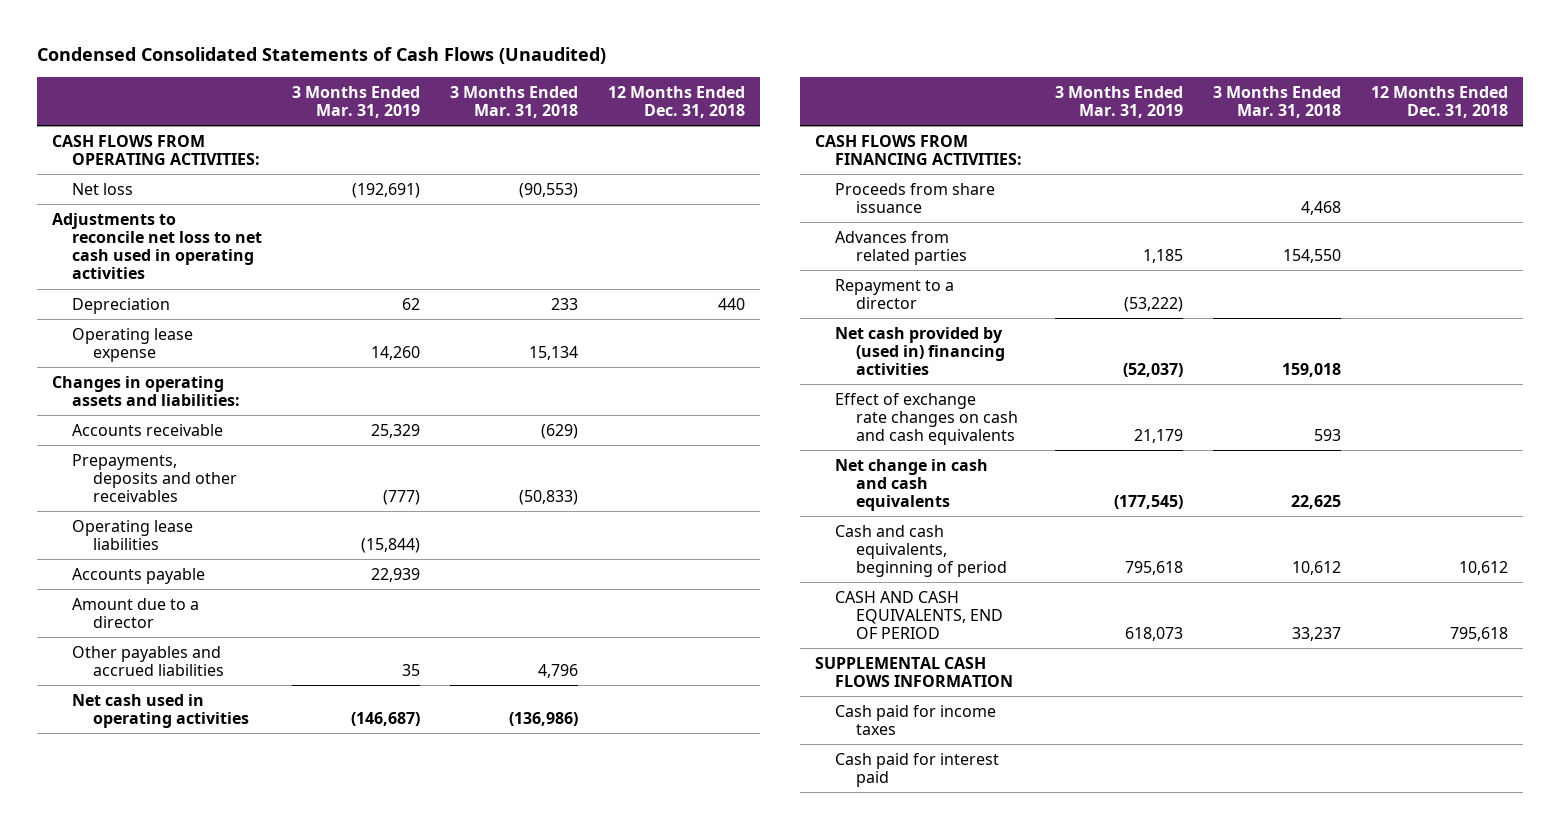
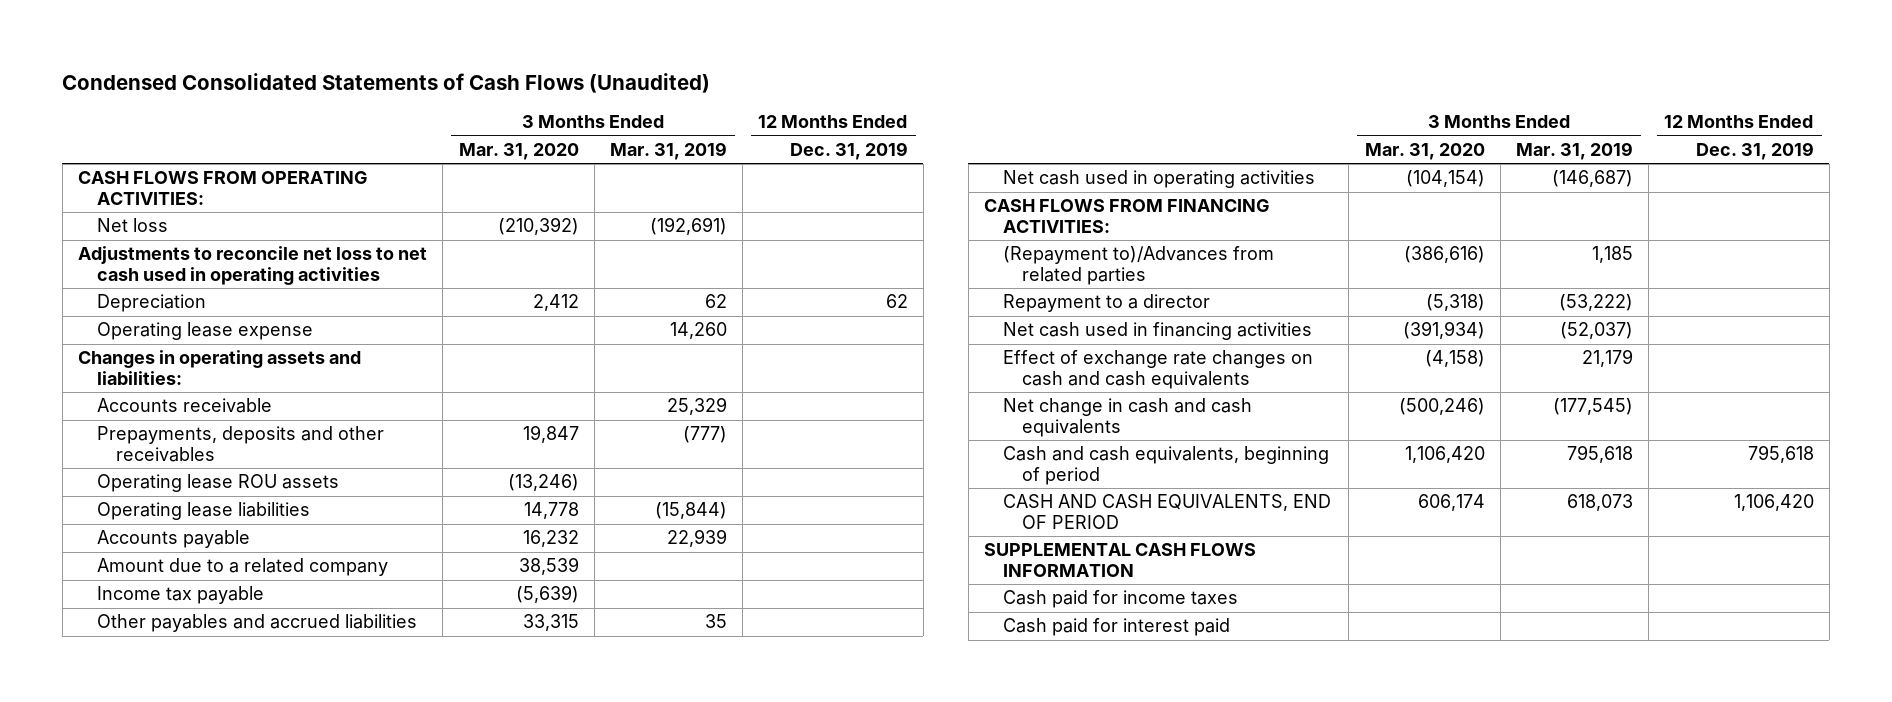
- | 3 Months Ended Mar. 31, 2019 | 3 Months Ended Mar. 31, 2018 | 12 Months Ended Dec. 31, 2018
+ | 3 Months Ended Mar. 31, 2020 | 3 Months Ended Mar. 31, 2019 | 12 Months Ended Dec. 31, 2019
+ Operating lease ROU assets | (13,246) | |
- Amount due to a director
+ Amount due to a related company | 38,539 | |
+ Income tax payable | (5,639) | |
- Proceeds from share issuance | | 4,468 |
- Advances from related parties | 1,185 | 154,550 |
+ (Repayment to)/Advances from related parties | (386,616) | 1,185 |
- Net cash provided by (used in) financing activities | (52,037) | 159,018 |
+ Net cash used in financing activities | (391,934) | (52,037) |

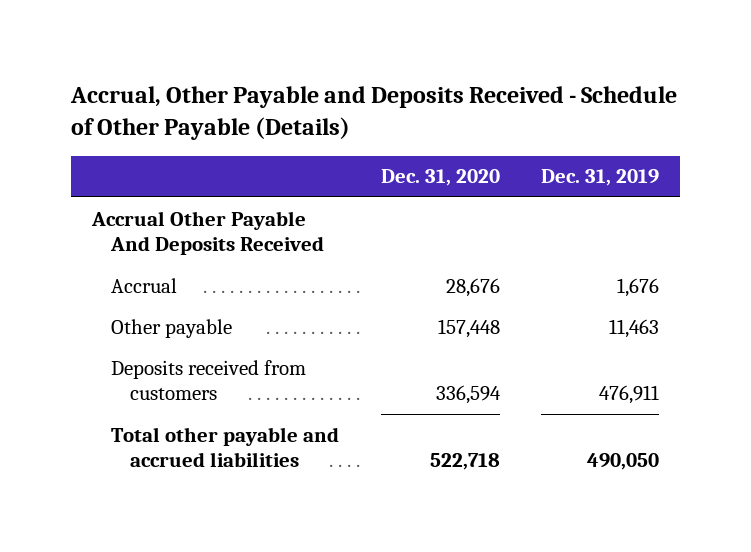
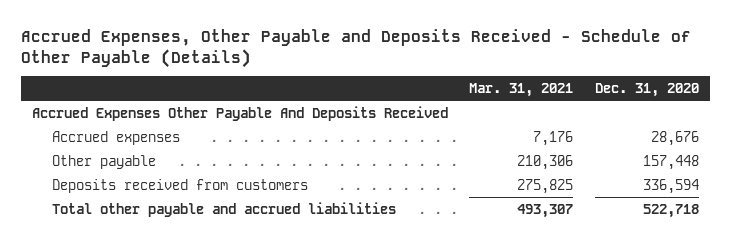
- Accrual, Other Payable and Deposits Received - Schedule of Other Payable (Details)
+ Accrued Expenses, Other Payable and Deposits Received - Schedule of Other Payable (Details)
- | Dec. 31, 2020 | Dec. 31, 2019
+ | Mar. 31, 2021 | Dec. 31, 2020
- Accrual Other Payable And Deposits Received
- Accrual | 28,676 | 1,676
+ Accrued Expenses Other Payable And Deposits Received
+ Accrued expenses | 7,176 | 28,676

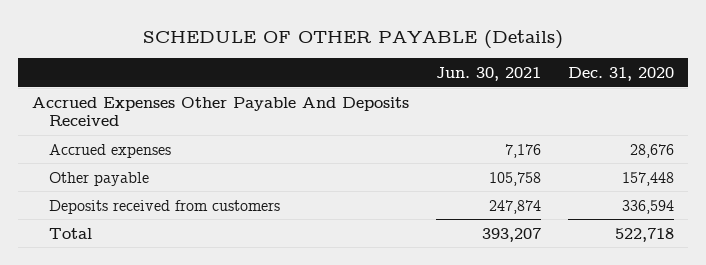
- Accrued Expenses, Other Payable and Deposits Received - Schedule of Other Payable (Details)
+ SCHEDULE OF OTHER PAYABLE (Details)
- | Mar. 31, 2021 | Dec. 31, 2020
+ | Jun. 30, 2021 | Dec. 31, 2020
- Total other payable and accrued liabilities | 493,307 | 522,718
+ Total | 393,207 | 522,718

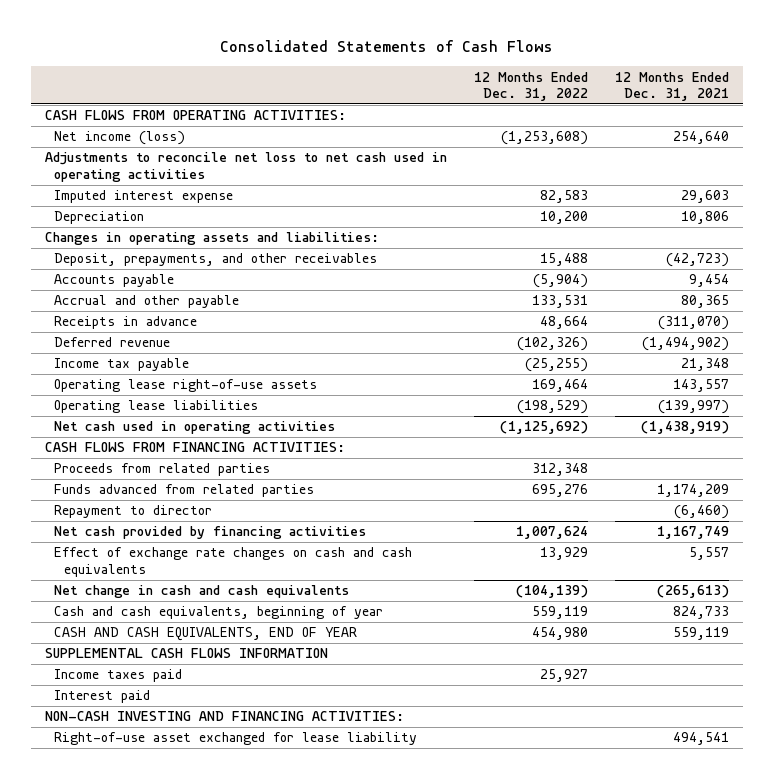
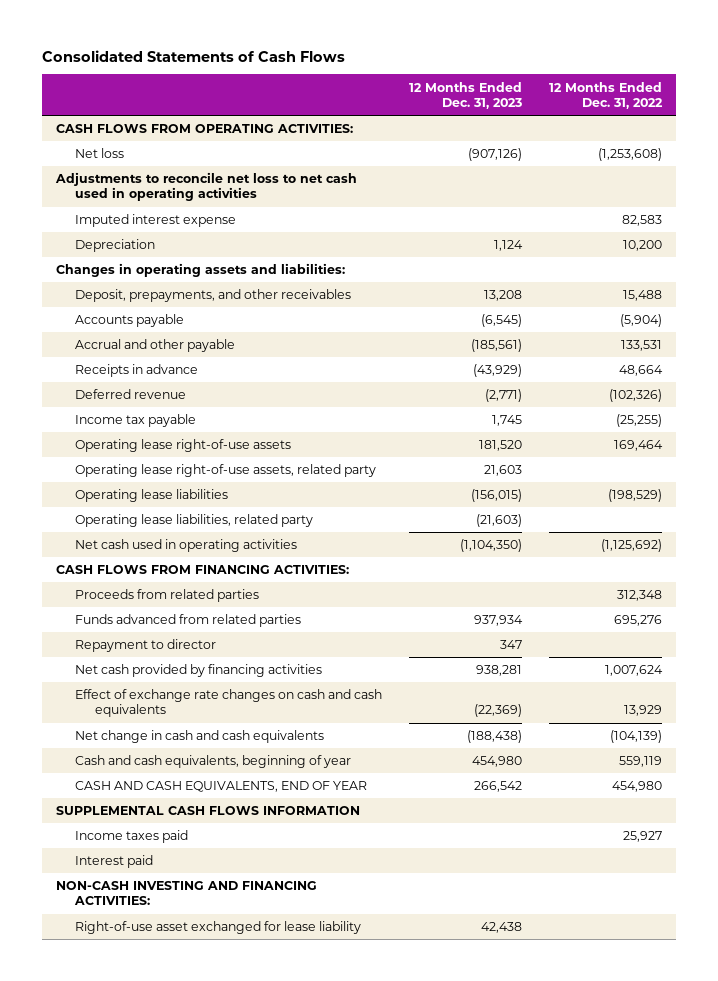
- | 12 Months Ended Dec. 31, 2022 | 12 Months Ended Dec. 31, 2021
+ | 12 Months Ended Dec. 31, 2023 | 12 Months Ended Dec. 31, 2022
- Net income (loss) | (1,253,608) | 254,640
+ Net loss | (907,126) | (1,253,608)
+ Operating lease right-of-use assets, related party | 21,603 |
+ Operating lease liabilities, related party | (21,603) |

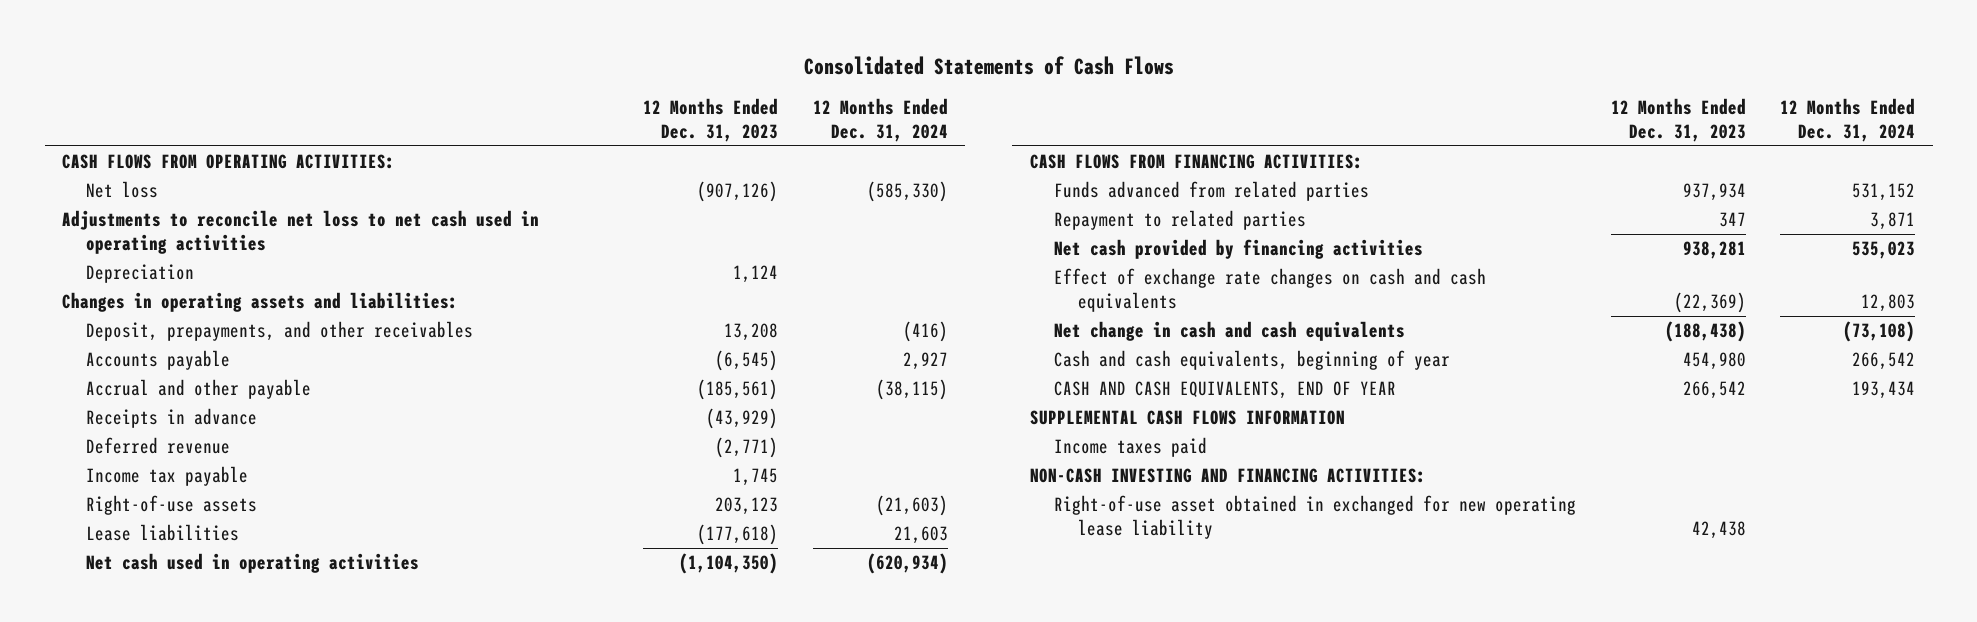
- | 12 Months Ended Dec. 31, 2023 | 12 Months Ended Dec. 31, 2022
+ | 12 Months Ended Dec. 31, 2023 | 12 Months Ended Dec. 31, 2024
- Imputed interest expense | | 82,583
- Operating lease right-of-use assets | 181,520 | 169,464
- Operating lease right-of-use assets, related party | 21,603 |
- Operating lease liabilities | (156,015) | (198,529)
- Operating lease liabilities, related party | (21,603) |
+ Right-of-use assets | 203,123 | (21,603)
+ Lease liabilities | (177,618) | 21,603
- Proceeds from related parties | | 312,348
- Repayment to director | 347 |
+ Repayment to related parties | 347 | 3,871
- Interest paid
- Right-of-use asset exchanged for lease liability | 42,438 |
+ Right-of-use asset obtained in exchanged for new operating lease liability | 42,438 |

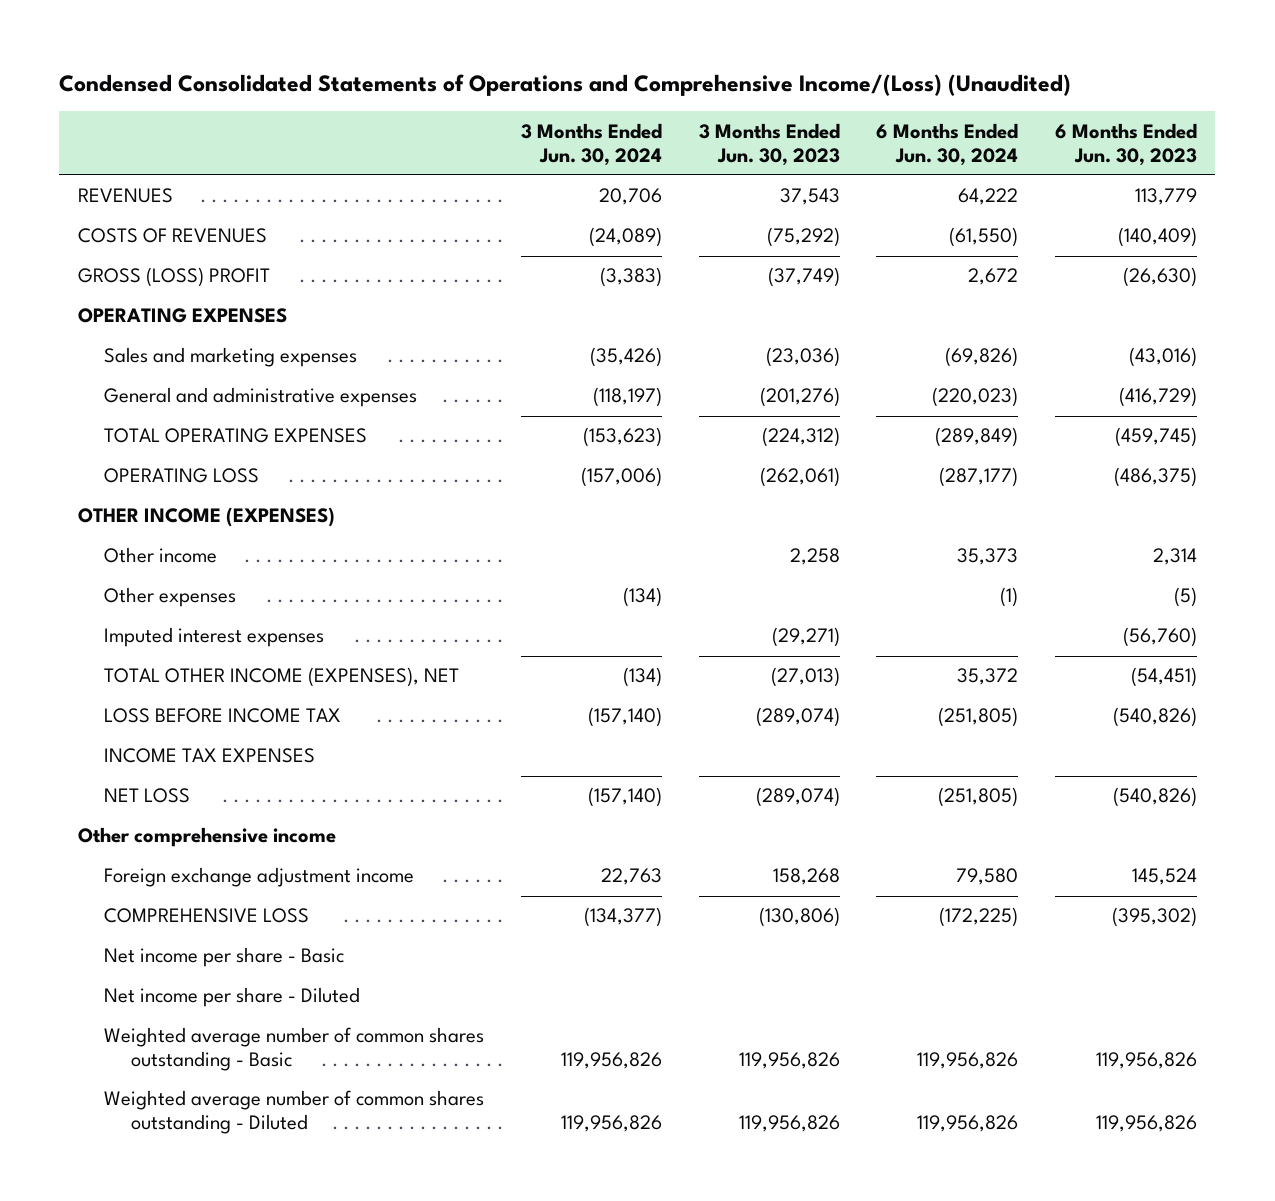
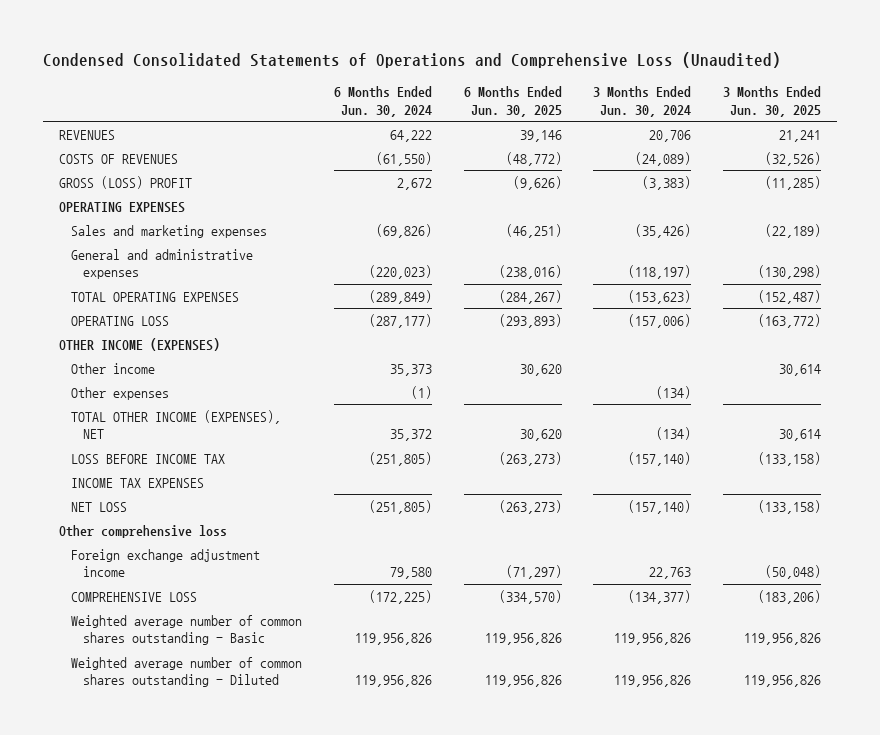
- Condensed Consolidated Statements of Operations and Comprehensive Income/(Loss) (Unaudited)
+ Condensed Consolidated Statements of Operations and Comprehensive Loss (Unaudited)
- | 3 Months Ended Jun. 30, 2024 | 3 Months Ended Jun. 30, 2023 | 6 Months Ended Jun. 30, 2024 | 6 Months Ended Jun. 30, 2023
+ | 6 Months Ended Jun. 30, 2024 | 6 Months Ended Jun. 30, 2025 | 3 Months Ended Jun. 30, 2024 | 3 Months Ended Jun. 30, 2025
- Imputed interest expenses | | (29,271) | | (56,760)
- Other comprehensive income
+ Other comprehensive loss
- Net income per share - Basic
- Net income per share - Diluted

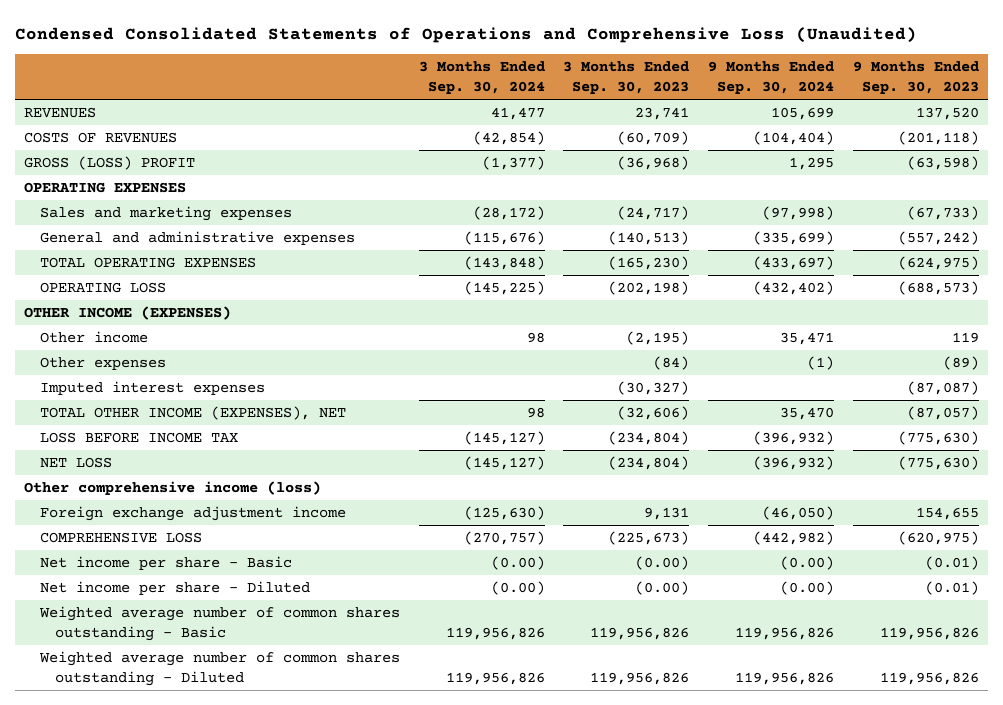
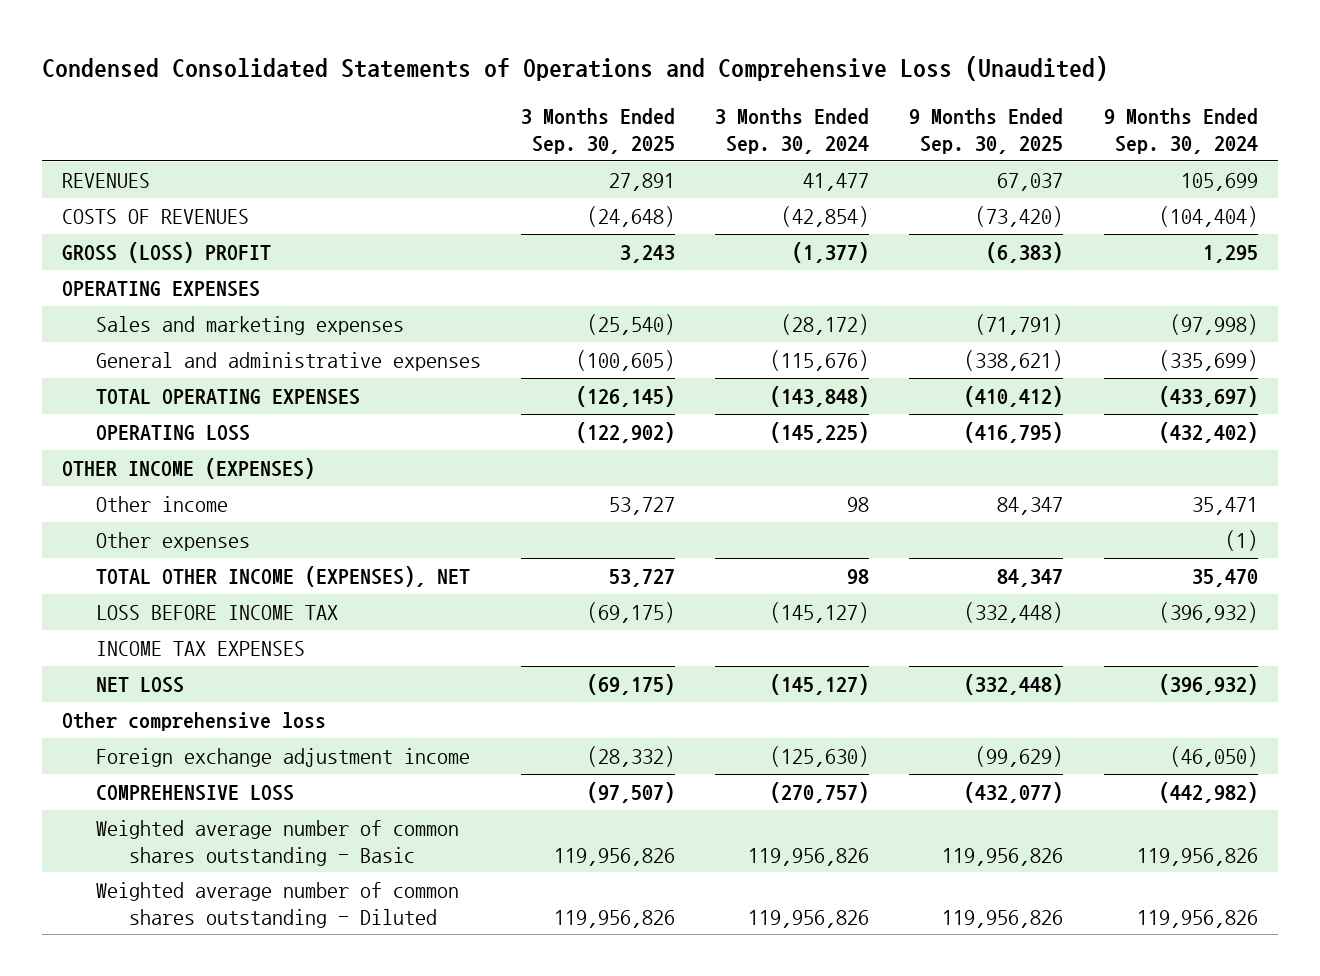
- | 3 Months Ended Sep. 30, 2024 | 3 Months Ended Sep. 30, 2023 | 9 Months Ended Sep. 30, 2024 | 9 Months Ended Sep. 30, 2023
+ | 3 Months Ended Sep. 30, 2025 | 3 Months Ended Sep. 30, 2024 | 9 Months Ended Sep. 30, 2025 | 9 Months Ended Sep. 30, 2024
- Imputed interest expenses | | (30,327) | | (87,087)
+ INCOME TAX EXPENSES
- Other comprehensive income (loss)
+ Other comprehensive loss
- Net income per share - Basic | (0.00) | (0.00) | (0.00) | (0.01)
- Net income per share - Diluted | (0.00) | (0.00) | (0.00) | (0.01)

